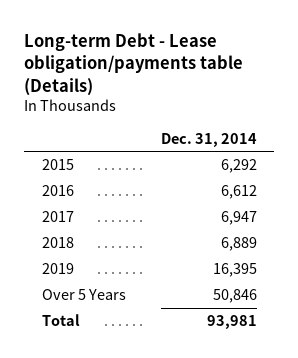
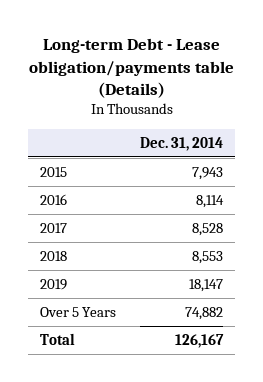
- 2015 | 6,292
- 2016 | 6,612
- 2017 | 6,947
- 2018 | 6,889
- 2019 | 16,395
- Over 5 Years | 50,846
- Total | 93,981
+ 2015 | 7,943
+ 2016 | 8,114
+ 2017 | 8,528
+ 2018 | 8,553
+ 2019 | 18,147
+ Over 5 Years | 74,882
+ Total | 126,167

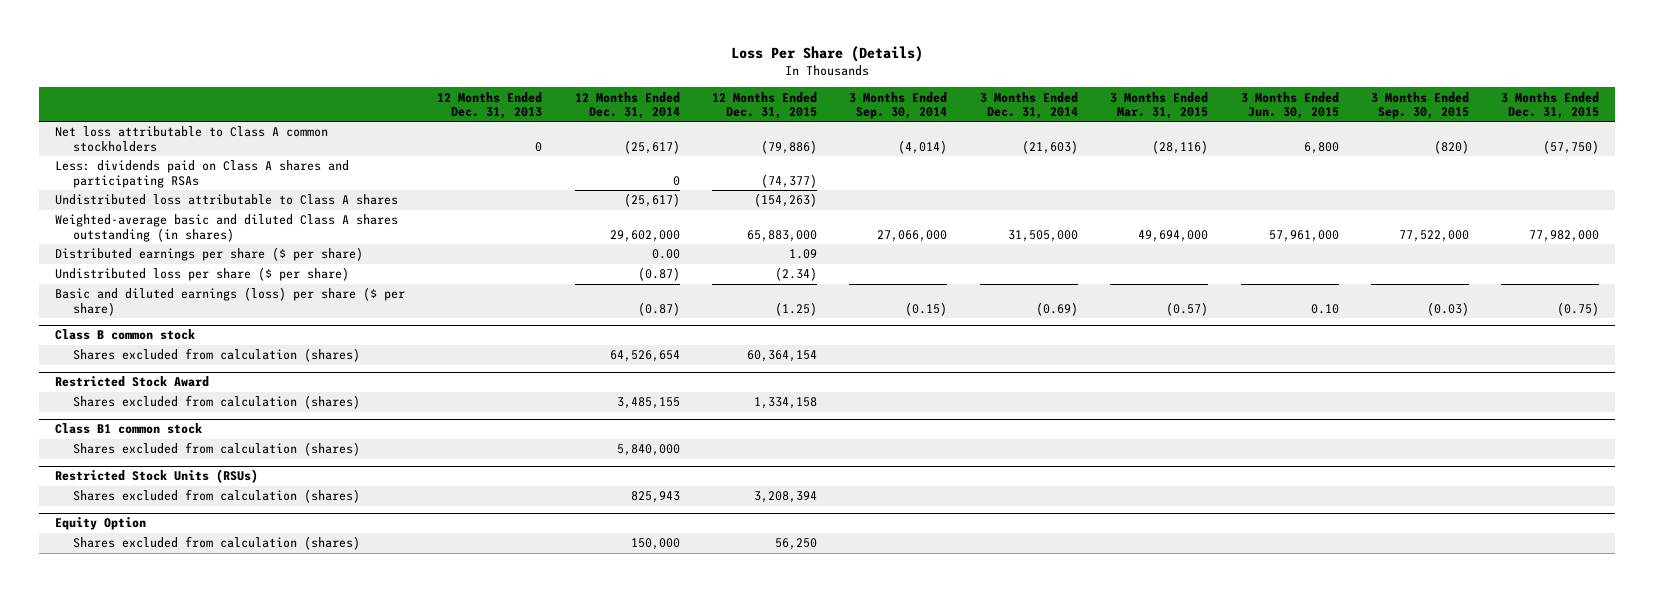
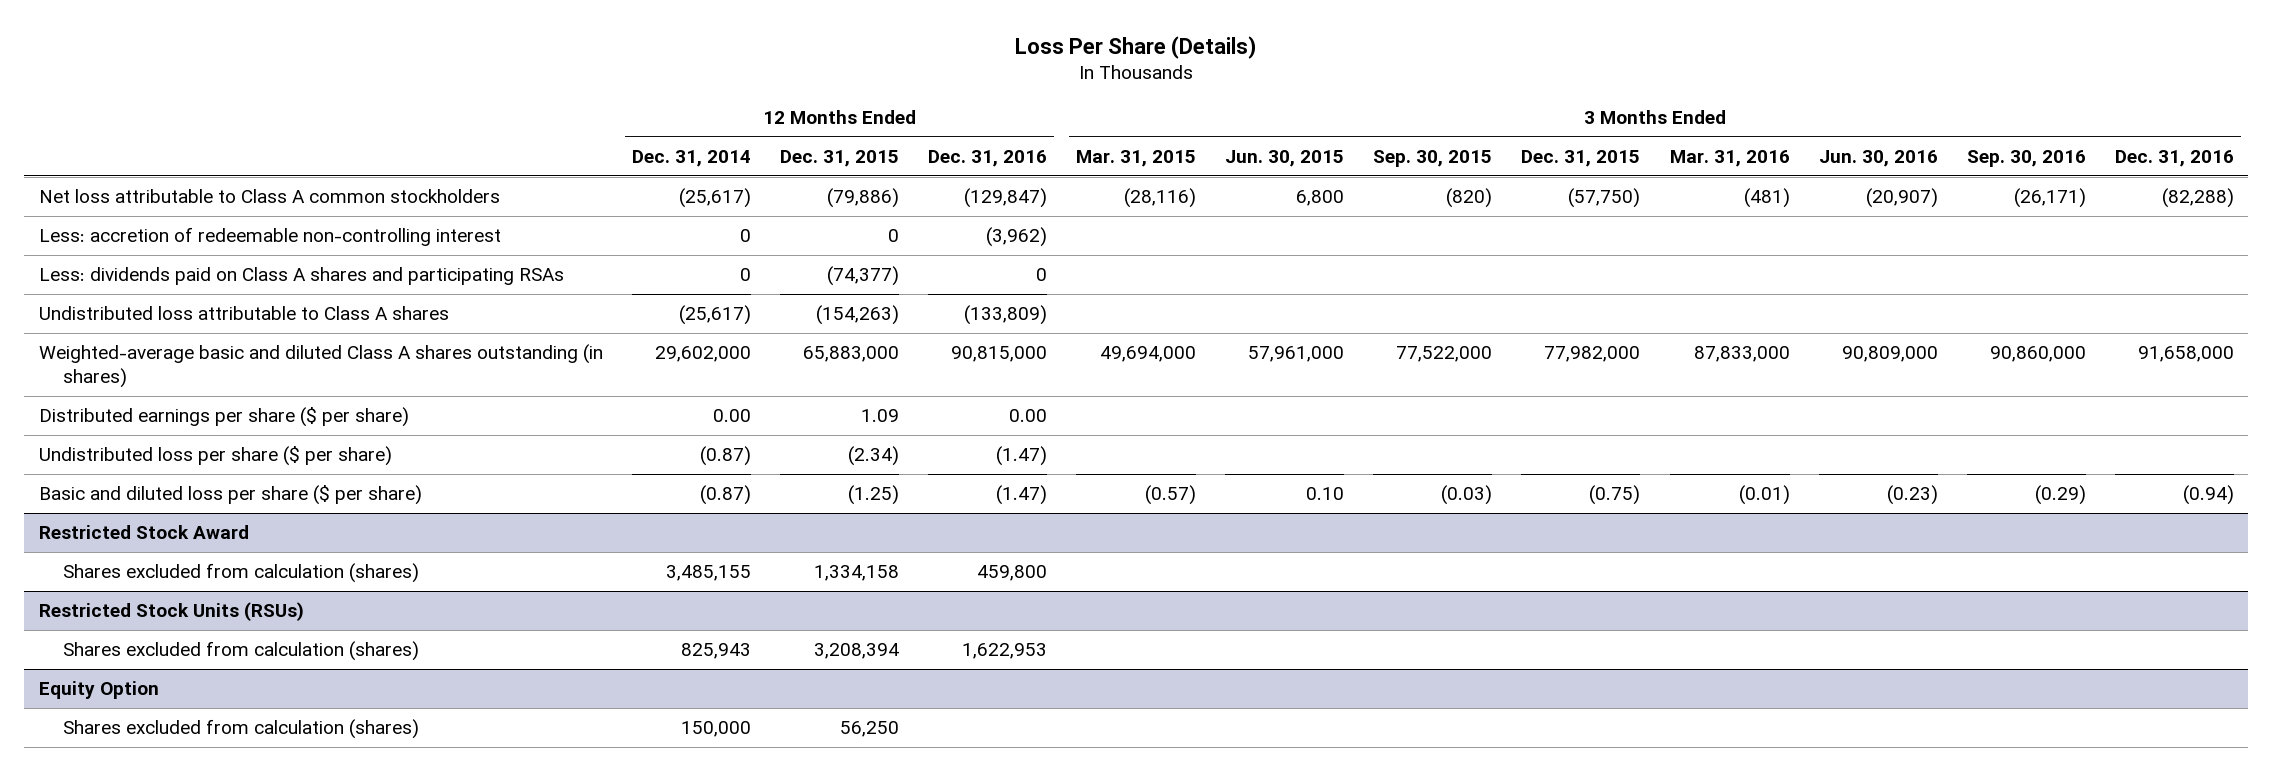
- | 12 Months Ended Dec. 31, 2013 | 12 Months Ended Dec. 31, 2014 | 12 Months Ended Dec. 31, 2015 | 3 Months Ended Sep. 30, 2014 | 3 Months Ended Dec. 31, 2014 | 3 Months Ended Mar. 31, 2015 | 3 Months Ended Jun. 30, 2015 | 3 Months Ended Sep. 30, 2015 | 3 Months Ended Dec. 31, 2015
+ | 12 Months Ended Dec. 31, 2014 | 12 Months Ended Dec. 31, 2015 | 12 Months Ended Dec. 31, 2016 | 3 Months Ended Mar. 31, 2015 | 3 Months Ended Jun. 30, 2015 | 3 Months Ended Sep. 30, 2015 | 3 Months Ended Dec. 31, 2015 | 3 Months Ended Mar. 31, 2016 | 3 Months Ended Jun. 30, 2016 | 3 Months Ended Sep. 30, 2016 | 3 Months Ended Dec. 31, 2016
+ Less: accretion of redeemable non-controlling interest | 0 | 0 | (3,962) | | | | | | | |
- Basic and diluted earnings (loss) per share ($ per share) | | (0.87) | (1.25) | (0.15) | (0.69) | (0.57) | 0.10 | (0.03) | (0.75)
- Class B common stock
- Shares excluded from calculation (shares) | | 64,526,654 | 60,364,154 | | | | | |
+ Basic and diluted loss per share ($ per share) | (0.87) | (1.25) | (1.47) | (0.57) | 0.10 | (0.03) | (0.75) | (0.01) | (0.23) | (0.29) | (0.94)
- Class B1 common stock
- Shares excluded from calculation (shares) | | 5,840,000 | | | | | | |

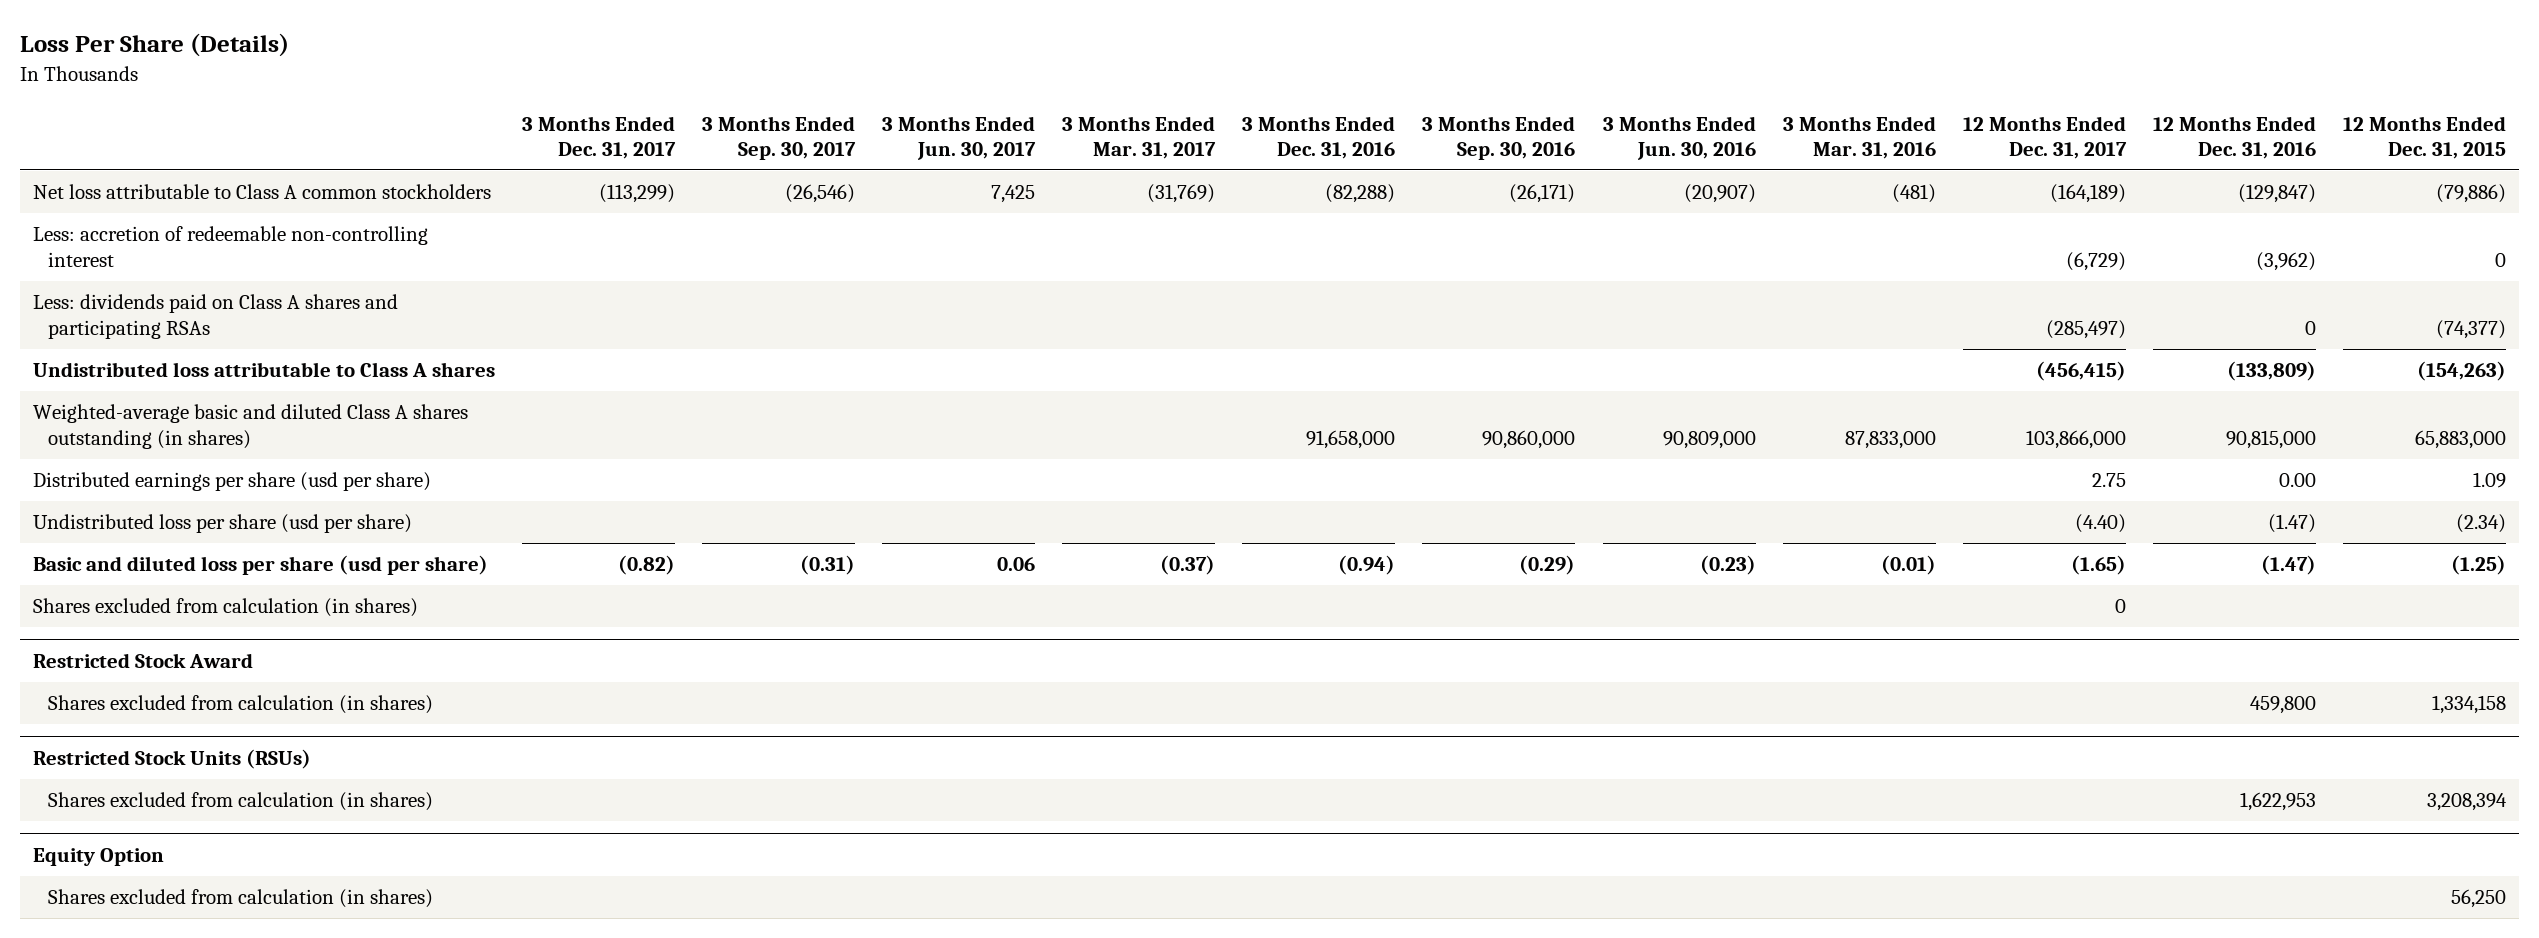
- | 12 Months Ended Dec. 31, 2014 | 12 Months Ended Dec. 31, 2015 | 12 Months Ended Dec. 31, 2016 | 3 Months Ended Mar. 31, 2015 | 3 Months Ended Jun. 30, 2015 | 3 Months Ended Sep. 30, 2015 | 3 Months Ended Dec. 31, 2015 | 3 Months Ended Mar. 31, 2016 | 3 Months Ended Jun. 30, 2016 | 3 Months Ended Sep. 30, 2016 | 3 Months Ended Dec. 31, 2016
+ | 3 Months Ended Dec. 31, 2017 | 3 Months Ended Sep. 30, 2017 | 3 Months Ended Jun. 30, 2017 | 3 Months Ended Mar. 31, 2017 | 3 Months Ended Dec. 31, 2016 | 3 Months Ended Sep. 30, 2016 | 3 Months Ended Jun. 30, 2016 | 3 Months Ended Mar. 31, 2016 | 12 Months Ended Dec. 31, 2017 | 12 Months Ended Dec. 31, 2016 | 12 Months Ended Dec. 31, 2015
- Distributed earnings per share ($ per share) | 0.00 | 1.09 | 0.00 | | | | | | | |
- Undistributed loss per share ($ per share) | (0.87) | (2.34) | (1.47) | | | | | | | |
- Basic and diluted loss per share ($ per share) | (0.87) | (1.25) | (1.47) | (0.57) | 0.10 | (0.03) | (0.75) | (0.01) | (0.23) | (0.29) | (0.94)
+ Distributed earnings per share (usd per share) | | | | | | | | | 2.75 | 0.00 | 1.09
+ Undistributed loss per share (usd per share) | | | | | | | | | (4.40) | (1.47) | (2.34)
+ Basic and diluted loss per share (usd per share) | (0.82) | (0.31) | 0.06 | (0.37) | (0.94) | (0.29) | (0.23) | (0.01) | (1.65) | (1.47) | (1.25)
+ Shares excluded from calculation (in shares) | | | | | | | | | 0 | |
@ Restricted Stock Award
- Shares excluded from calculation (shares) | 3,485,155 | 1,334,158 | 459,800 | | | | | | | |
+ Shares excluded from calculation (in shares) | | | | | | | | | | 459,800 | 1,334,158
@ Restricted Stock Units (RSUs)
- Shares excluded from calculation (shares) | 825,943 | 3,208,394 | 1,622,953 | | | | | | | |
+ Shares excluded from calculation (in shares) | | | | | | | | | | 1,622,953 | 3,208,394
@ Equity Option
- Shares excluded from calculation (shares) | 150,000 | 56,250 | | | | | | | | |
+ Shares excluded from calculation (in shares) | | | | | | | | | | | 56,250

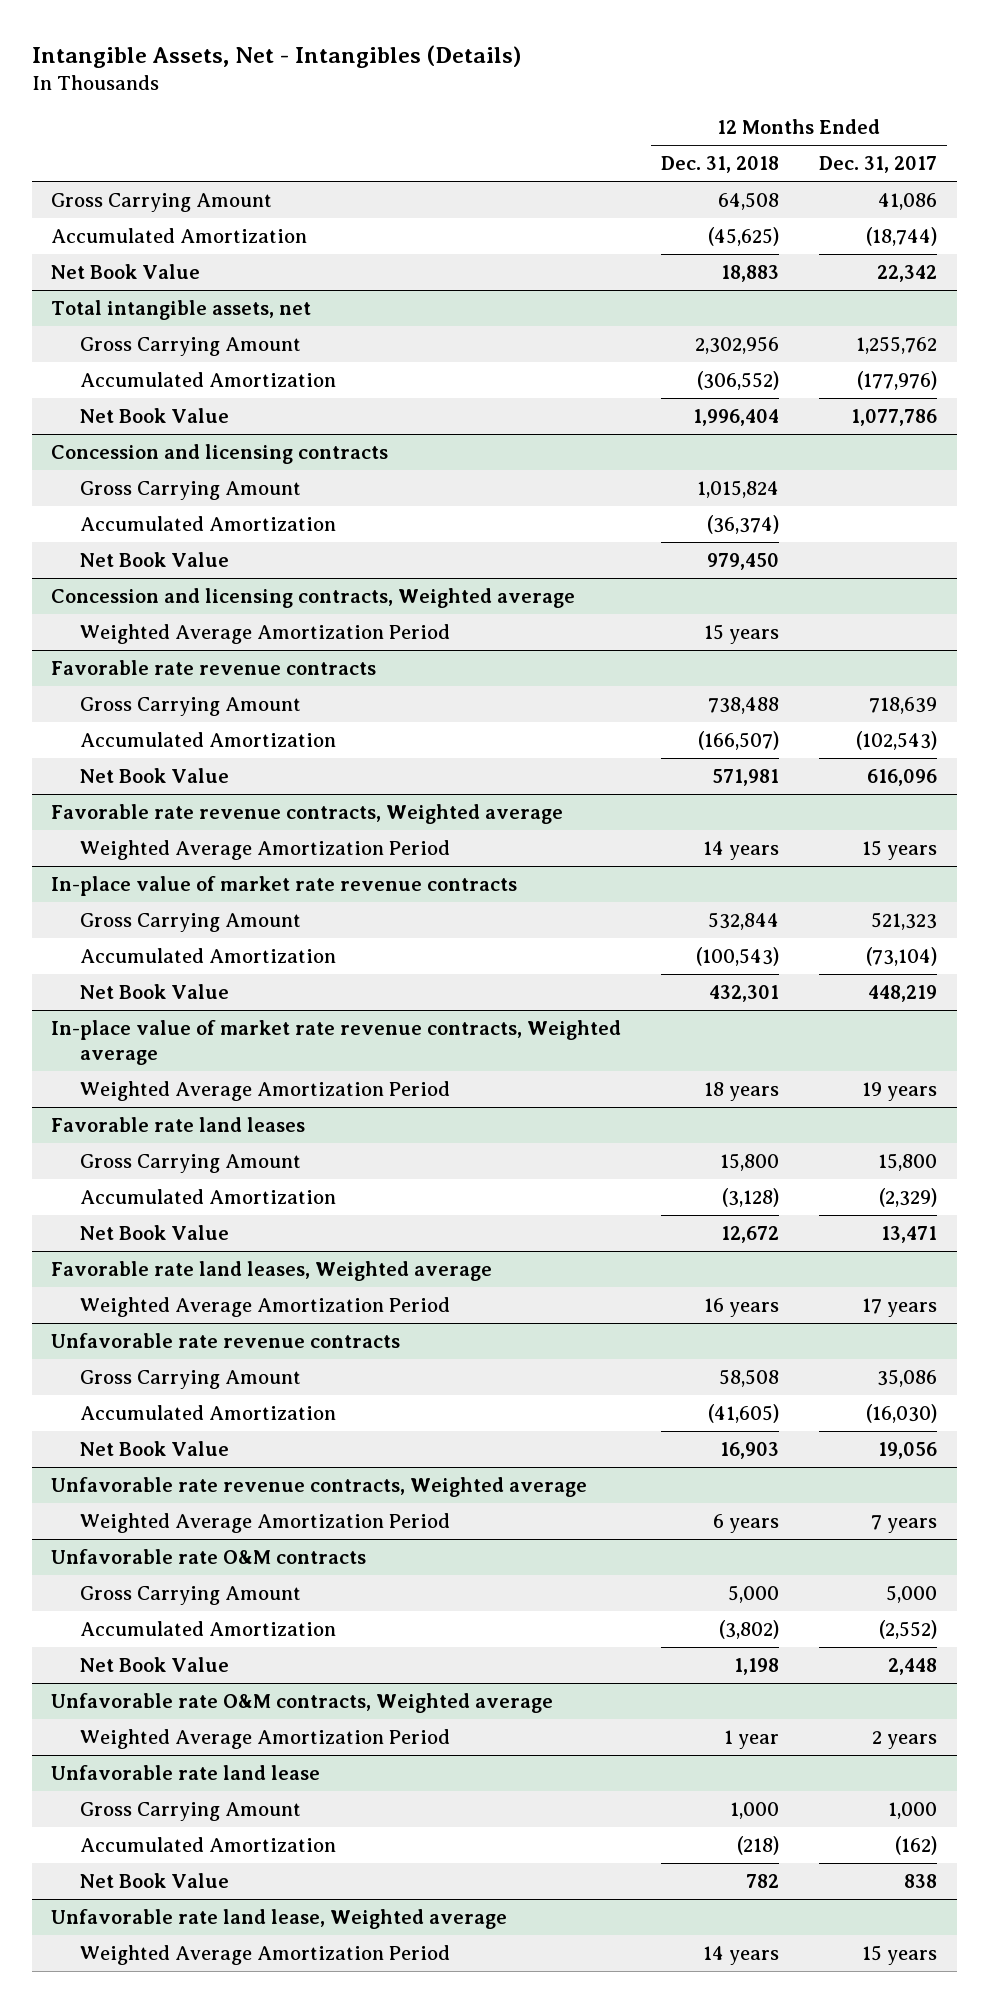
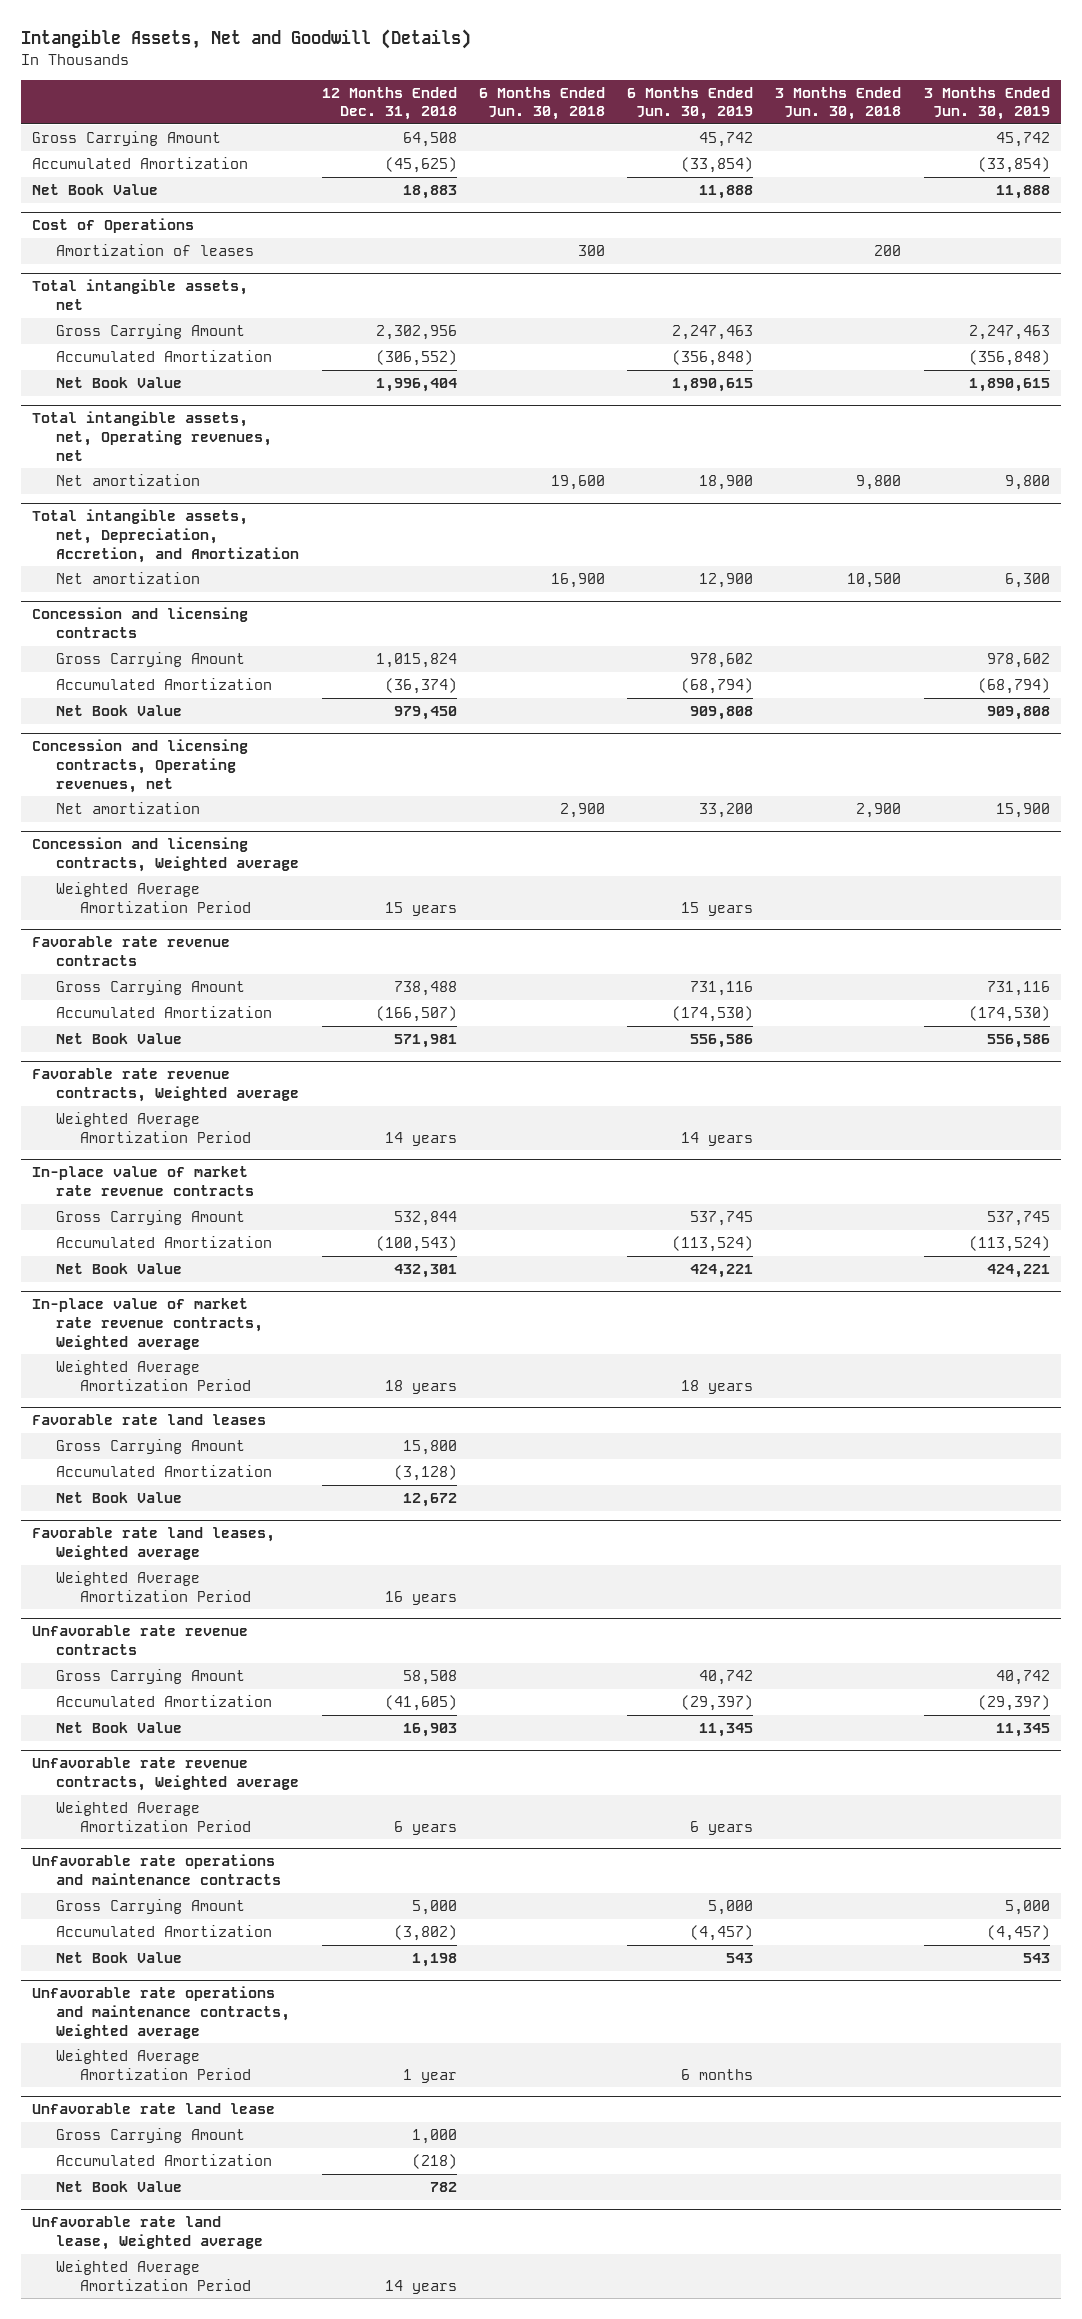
- Intangible Assets, Net - Intangibles (Details)
+ Intangible Assets, Net and Goodwill (Details)
- | 12 Months Ended Dec. 31, 2018 | 12 Months Ended Dec. 31, 2017
+ | 12 Months Ended Dec. 31, 2018 | 6 Months Ended Jun. 30, 2018 | 6 Months Ended Jun. 30, 2019 | 3 Months Ended Jun. 30, 2018 | 3 Months Ended Jun. 30, 2019
+ Cost of Operations
+ Amortization of leases | | 300 | | 200 |
+ Total intangible assets, net, Operating revenues, net
+ Net amortization | | 19,600 | 18,900 | 9,800 | 9,800
+ Total intangible assets, net, Depreciation, Accretion, and Amortization
+ Net amortization | | 16,900 | 12,900 | 10,500 | 6,300
+ Concession and licensing contracts, Operating revenues, net
+ Net amortization | | 2,900 | 33,200 | 2,900 | 15,900
- Unfavorable rate O&M contracts
+ Unfavorable rate operations and maintenance contracts
- Unfavorable rate O&M contracts, Weighted average
+ Unfavorable rate operations and maintenance contracts, Weighted average

